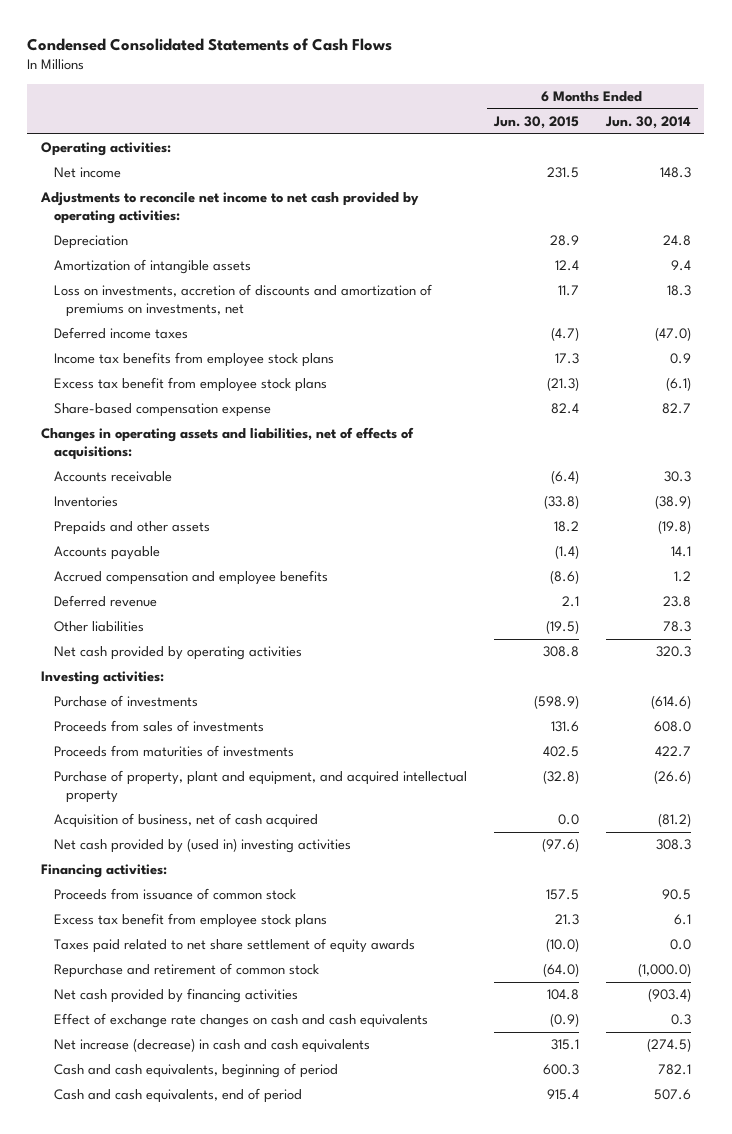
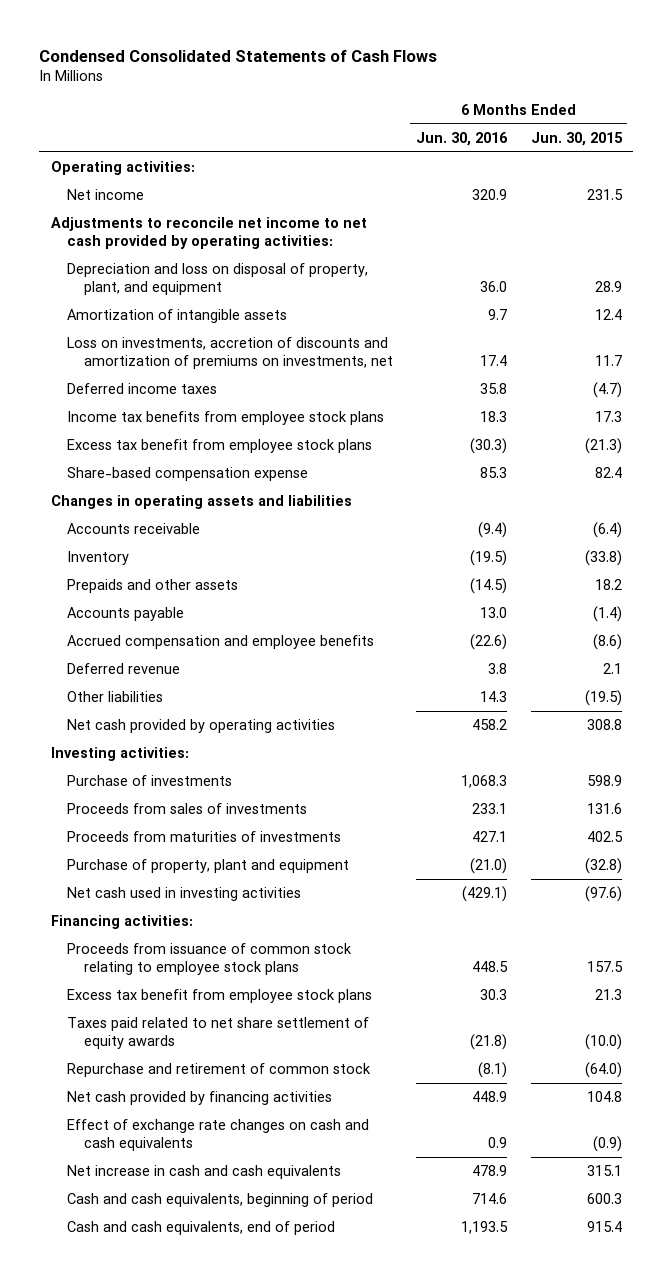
- | 6 Months Ended Jun. 30, 2015 | 6 Months Ended Jun. 30, 2014
+ | 6 Months Ended Jun. 30, 2016 | 6 Months Ended Jun. 30, 2015
- Depreciation | 28.9 | 24.8
+ Depreciation and loss on disposal of property, plant, and equipment | 36.0 | 28.9
- Changes in operating assets and liabilities, net of effects of acquisitions:
+ Changes in operating assets and liabilities
- Inventories | (33.8) | (38.9)
+ Inventory | (19.5) | (33.8)
- Purchase of investments | (598.9) | (614.6)
+ Purchase of investments | 1,068.3 | 598.9
- Purchase of property, plant and equipment, and acquired intellectual property | (32.8) | (26.6)
- Acquisition of business, net of cash acquired | 0.0 | (81.2)
- Net cash provided by (used in) investing activities | (97.6) | 308.3
+ Purchase of property, plant and equipment | (21.0) | (32.8)
+ Net cash used in investing activities | (429.1) | (97.6)
- Proceeds from issuance of common stock | 157.5 | 90.5
+ Proceeds from issuance of common stock relating to employee stock plans | 448.5 | 157.5
- Net increase (decrease) in cash and cash equivalents | 315.1 | (274.5)
+ Net increase in cash and cash equivalents | 478.9 | 315.1

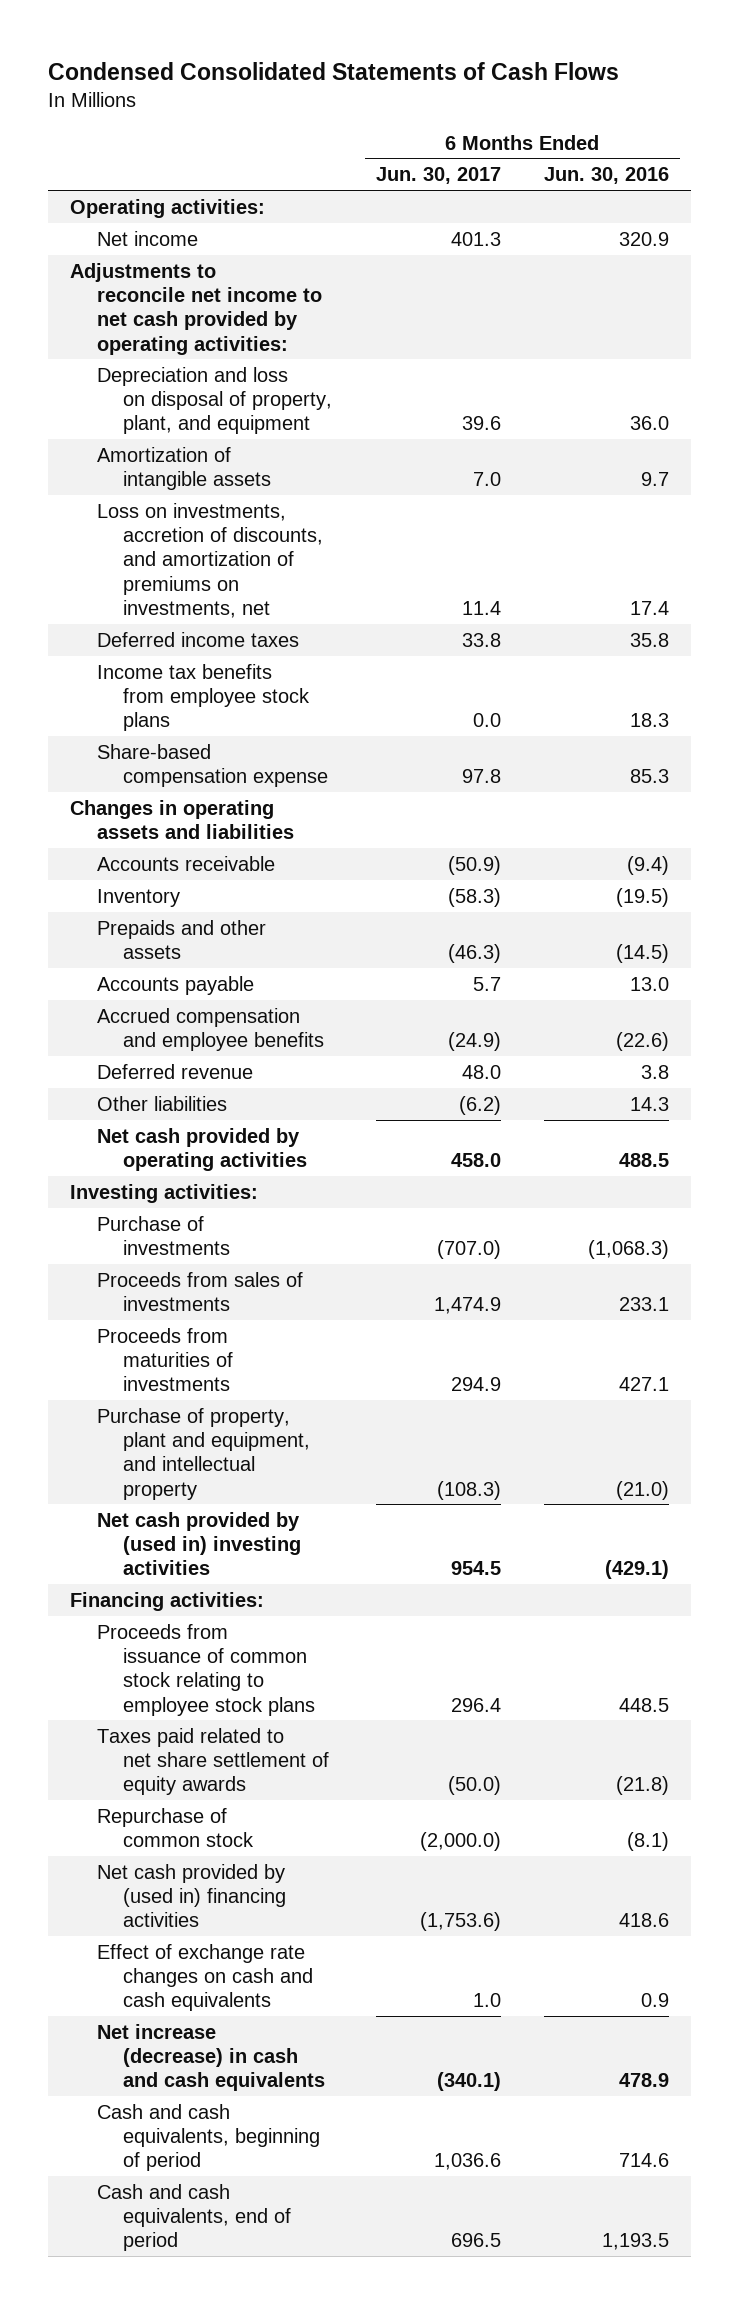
- | 6 Months Ended Jun. 30, 2016 | 6 Months Ended Jun. 30, 2015
+ | 6 Months Ended Jun. 30, 2017 | 6 Months Ended Jun. 30, 2016
- Loss on investments, accretion of discounts and amortization of premiums on investments, net | 17.4 | 11.7
+ Loss on investments, accretion of discounts, and amortization of premiums on investments, net | 11.4 | 17.4
- Excess tax benefit from employee stock plans | (30.3) | (21.3)
- Net cash provided by operating activities | 458.2 | 308.8
+ Net cash provided by operating activities | 458.0 | 488.5
- Purchase of investments | 1,068.3 | 598.9
+ Purchase of investments | (707.0) | (1,068.3)
- Purchase of property, plant and equipment | (21.0) | (32.8)
- Net cash used in investing activities | (429.1) | (97.6)
+ Purchase of property, plant and equipment, and intellectual property | (108.3) | (21.0)
+ Net cash provided by (used in) investing activities | 954.5 | (429.1)
- Excess tax benefit from employee stock plans | 30.3 | 21.3
- Repurchase and retirement of common stock | (8.1) | (64.0)
- Net cash provided by financing activities | 448.9 | 104.8
+ Repurchase of common stock | (2,000.0) | (8.1)
+ Net cash provided by (used in) financing activities | (1,753.6) | 418.6
- Net increase in cash and cash equivalents | 478.9 | 315.1
+ Net increase (decrease) in cash and cash equivalents | (340.1) | 478.9

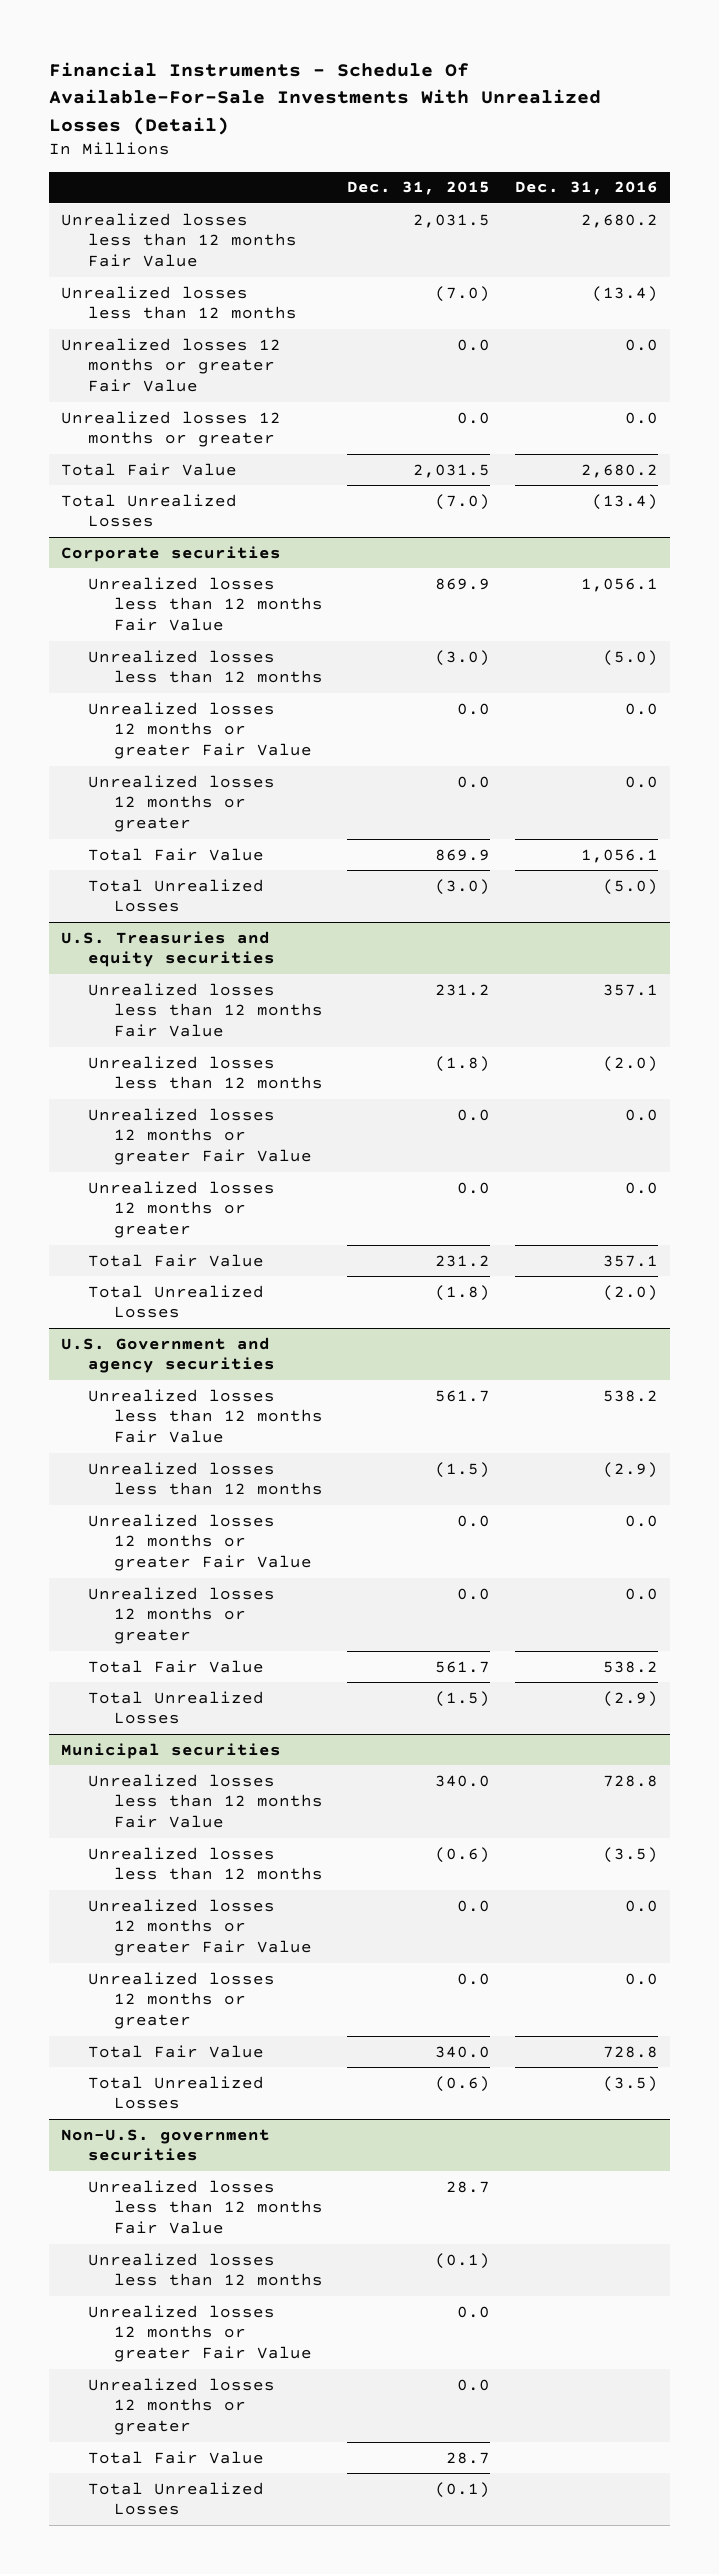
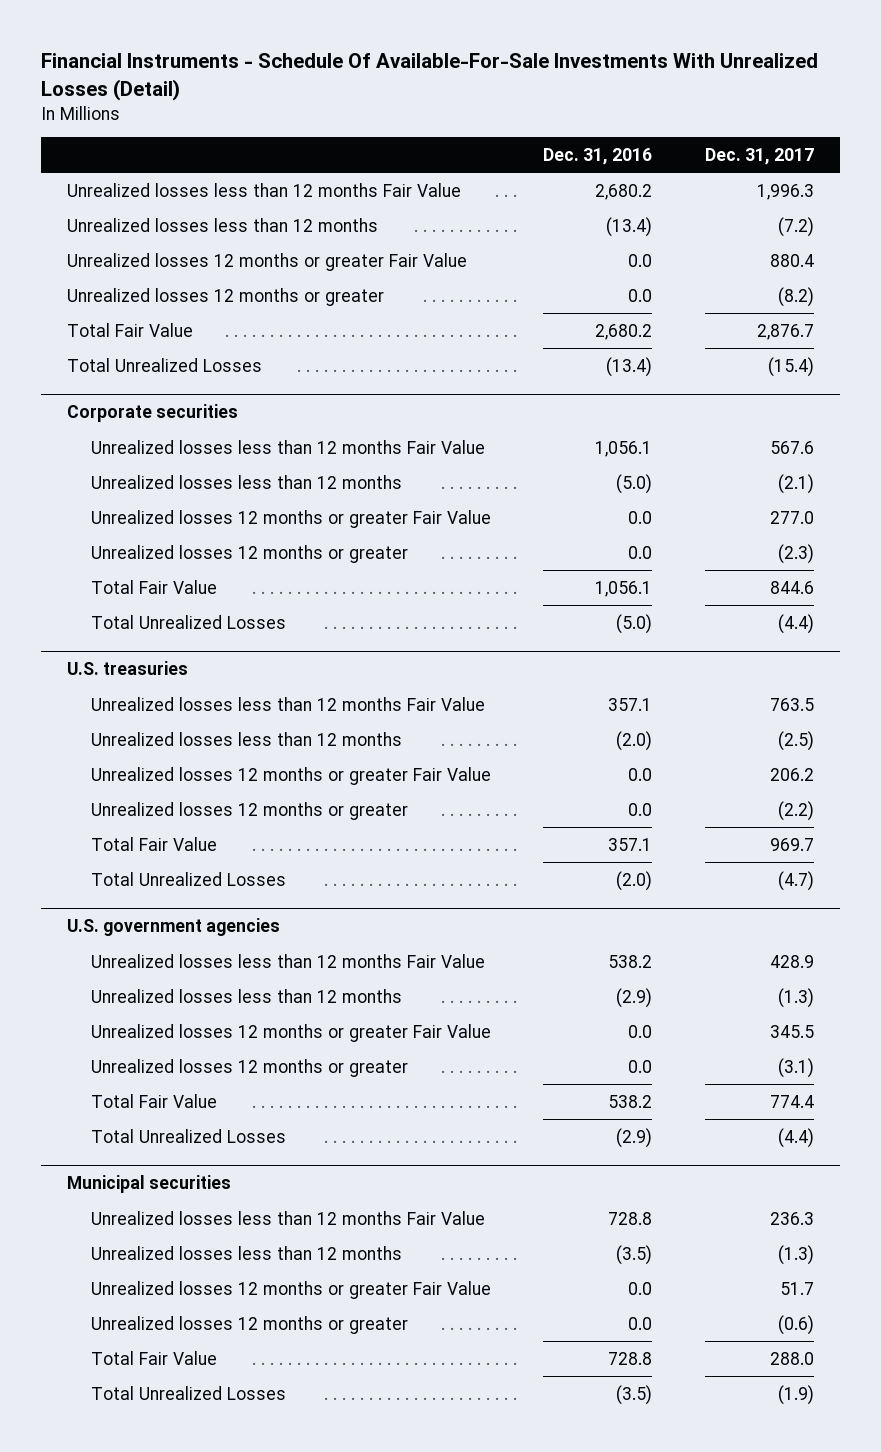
- | Dec. 31, 2015 | Dec. 31, 2016
+ | Dec. 31, 2016 | Dec. 31, 2017
- U.S. Treasuries and equity securities
+ U.S. treasuries
- U.S. Government and agency securities
+ U.S. government agencies
- Non-U.S. government securities
- Unrealized losses less than 12 months Fair Value | 28.7 |
- Unrealized losses less than 12 months | (0.1) |
- Unrealized losses 12 months or greater Fair Value | 0.0 |
- Unrealized losses 12 months or greater | 0.0 |
- Total Fair Value | 28.7 |
- Total Unrealized Losses | (0.1) |

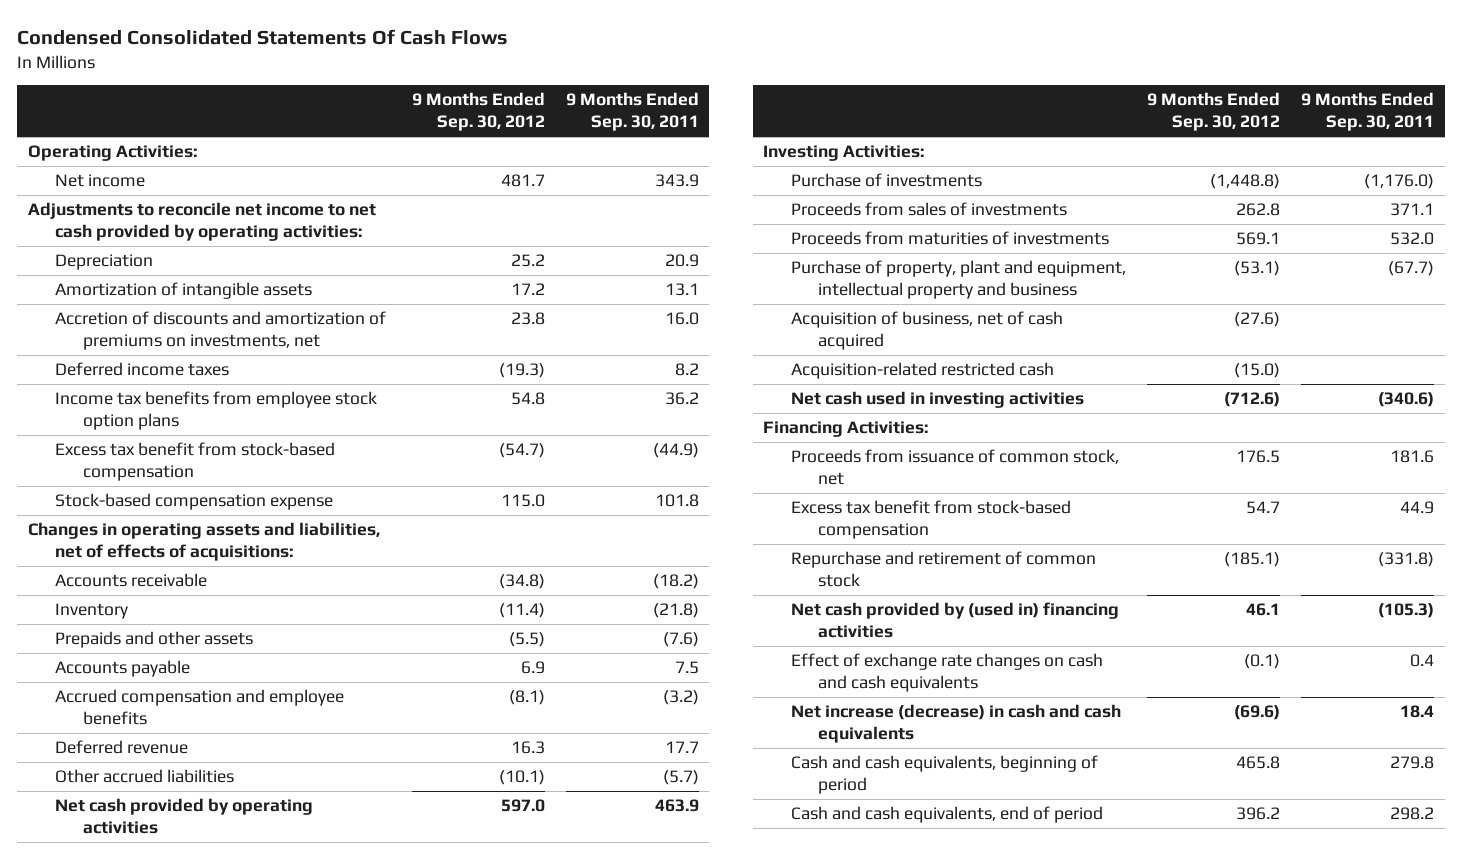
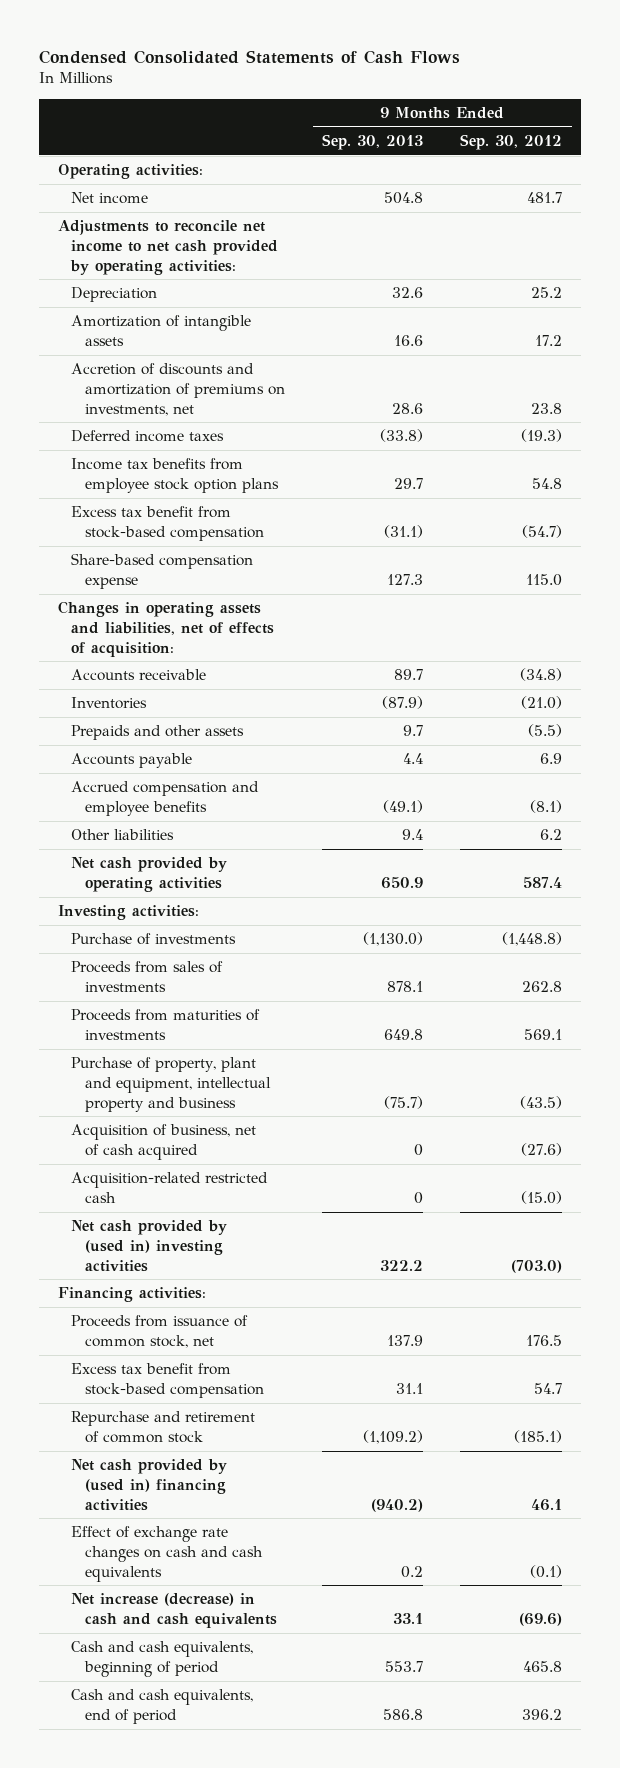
- Condensed Consolidated Statements Of Cash Flows
+ Condensed Consolidated Statements of Cash Flows
- | 9 Months Ended Sep. 30, 2012 | 9 Months Ended Sep. 30, 2011
+ | 9 Months Ended Sep. 30, 2013 | 9 Months Ended Sep. 30, 2012
- Operating Activities:
+ Operating activities:
- Stock-based compensation expense | 115.0 | 101.8
- Changes in operating assets and liabilities, net of effects of acquisitions:
+ Share-based compensation expense | 127.3 | 115.0
+ Changes in operating assets and liabilities, net of effects of acquisition:
- Inventory | (11.4) | (21.8)
+ Inventories | (87.9) | (21.0)
- Deferred revenue | 16.3 | 17.7
- Other accrued liabilities | (10.1) | (5.7)
- Net cash provided by operating activities | 597.0 | 463.9
- Investing Activities:
+ Other liabilities | 9.4 | 6.2
+ Net cash provided by operating activities | 650.9 | 587.4
+ Investing activities:
- Purchase of property, plant and equipment, intellectual property and business | (53.1) | (67.7)
+ Purchase of property, plant and equipment, intellectual property and business | (75.7) | (43.5)
- Net cash used in investing activities | (712.6) | (340.6)
- Financing Activities:
+ Net cash provided by (used in) investing activities | 322.2 | (703.0)
+ Financing activities:

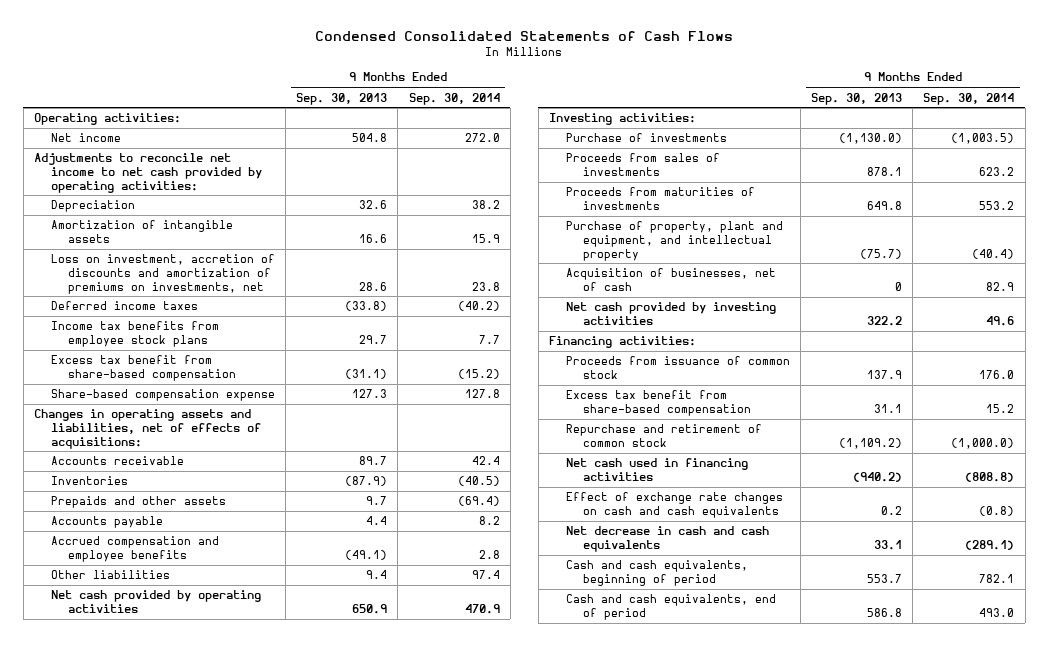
- | 9 Months Ended Sep. 30, 2013 | 9 Months Ended Sep. 30, 2012
+ | 9 Months Ended Sep. 30, 2013 | 9 Months Ended Sep. 30, 2014
- Accretion of discounts and amortization of premiums on investments, net | 28.6 | 23.8
+ Loss on investment, accretion of discounts and amortization of premiums on investments, net | 28.6 | 23.8
- Income tax benefits from employee stock option plans | 29.7 | 54.8
- Excess tax benefit from stock-based compensation | (31.1) | (54.7)
+ Income tax benefits from employee stock plans | 29.7 | 7.7
+ Excess tax benefit from share-based compensation | (31.1) | (15.2)
- Changes in operating assets and liabilities, net of effects of acquisition:
+ Changes in operating assets and liabilities, net of effects of acquisitions:
- Purchase of property, plant and equipment, intellectual property and business | (75.7) | (43.5)
- Acquisition of business, net of cash acquired | 0 | (27.6)
- Acquisition-related restricted cash | 0 | (15.0)
- Net cash provided by (used in) investing activities | 322.2 | (703.0)
+ Purchase of property, plant and equipment, and intellectual property | (75.7) | (40.4)
+ Acquisition of businesses, net of cash | 0 | 82.9
+ Net cash provided by investing activities | 322.2 | 49.6
- Proceeds from issuance of common stock, net | 137.9 | 176.5
- Excess tax benefit from stock-based compensation | 31.1 | 54.7
+ Proceeds from issuance of common stock | 137.9 | 176.0
+ Excess tax benefit from share-based compensation | 31.1 | 15.2
- Net cash provided by (used in) financing activities | (940.2) | 46.1
+ Net cash used in financing activities | (940.2) | (808.8)
- Net increase (decrease) in cash and cash equivalents | 33.1 | (69.6)
+ Net decrease in cash and cash equivalents | 33.1 | (289.1)

